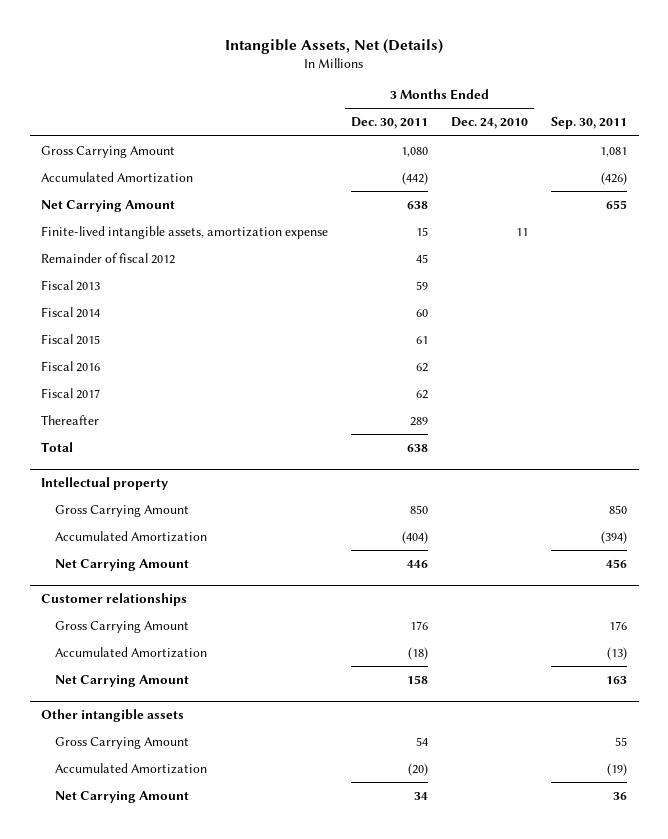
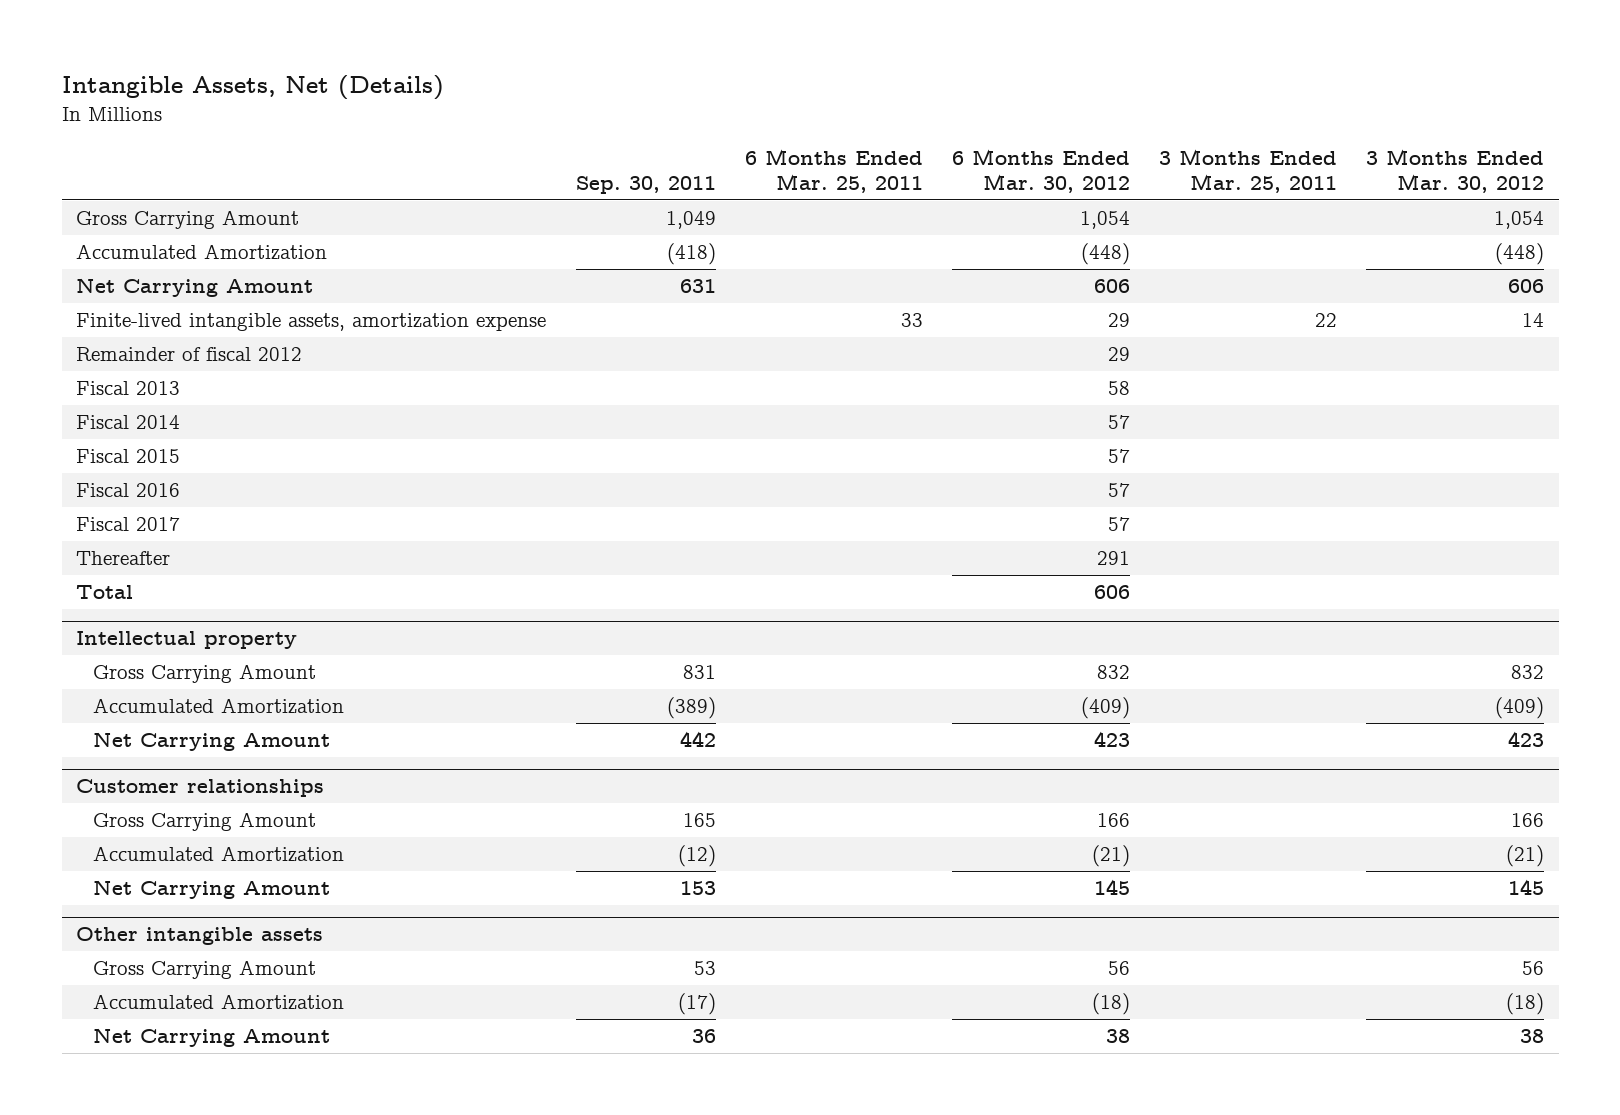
- | 3 Months Ended Dec. 30, 2011 | 3 Months Ended Dec. 24, 2010 | Sep. 30, 2011
+ | Sep. 30, 2011 | 6 Months Ended Mar. 25, 2011 | 6 Months Ended Mar. 30, 2012 | 3 Months Ended Mar. 25, 2011 | 3 Months Ended Mar. 30, 2012
- Gross Carrying Amount | 1,080 | | 1,081
- Accumulated Amortization | (442) | | (426)
- Net Carrying Amount | 638 | | 655
+ Gross Carrying Amount | 1,049 | | 1,054 | | 1,054
+ Accumulated Amortization | (418) | | (448) | | (448)
+ Net Carrying Amount | 631 | | 606 | | 606
@ Intellectual property
- Gross Carrying Amount | 850 | | 850
- Accumulated Amortization | (404) | | (394)
- Net Carrying Amount | 446 | | 456
+ Gross Carrying Amount | 831 | | 832 | | 832
+ Accumulated Amortization | (389) | | (409) | | (409)
+ Net Carrying Amount | 442 | | 423 | | 423
@ Customer relationships
- Gross Carrying Amount | 176 | | 176
- Accumulated Amortization | (18) | | (13)
- Net Carrying Amount | 158 | | 163
+ Gross Carrying Amount | 165 | | 166 | | 166
+ Accumulated Amortization | (12) | | (21) | | (21)
+ Net Carrying Amount | 153 | | 145 | | 145
@ Other intangible assets
- Gross Carrying Amount | 54 | | 55
- Accumulated Amortization | (20) | | (19)
+ Gross Carrying Amount | 53 | | 56 | | 56
+ Accumulated Amortization | (17) | | (18) | | (18)

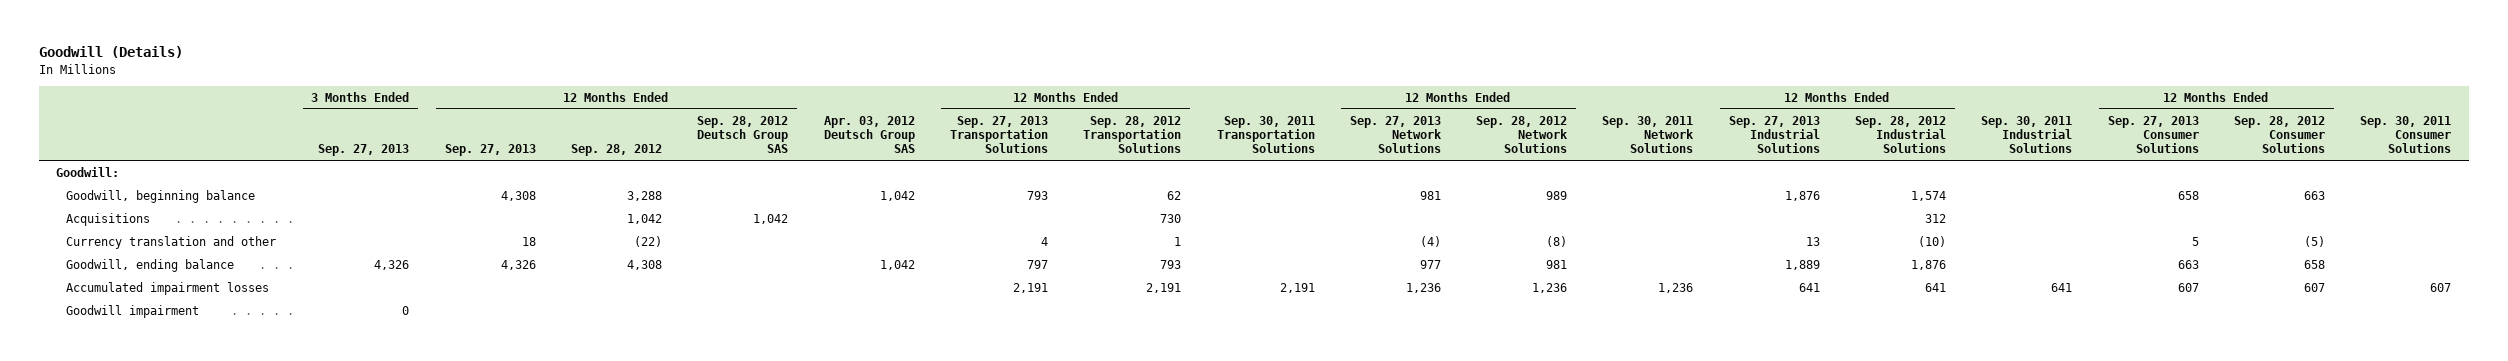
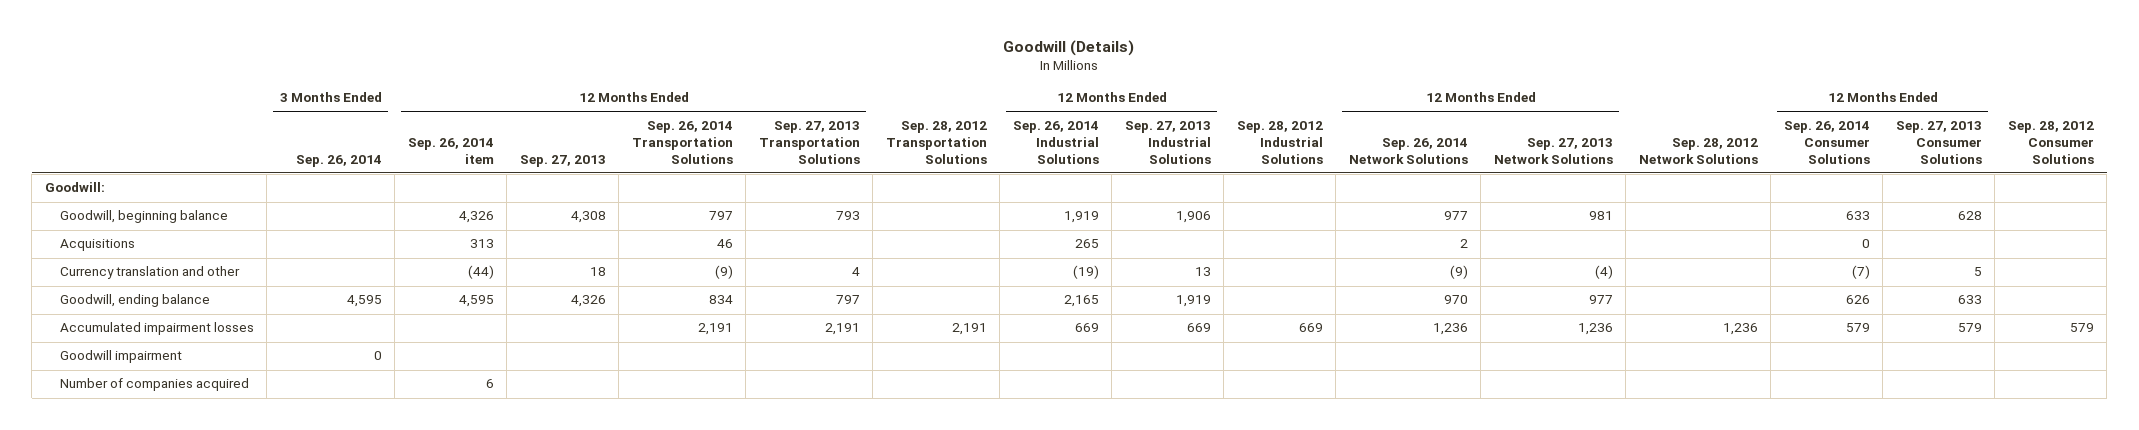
- | 3 Months Ended Sep. 27, 2013 | 12 Months Ended Sep. 27, 2013 | 12 Months Ended Sep. 28, 2012 | 12 Months Ended Sep. 28, 2012 Deutsch Group SAS | Apr. 03, 2012 Deutsch Group SAS | 12 Months Ended Sep. 27, 2013 Transportation Solutions | 12 Months Ended Sep. 28, 2012 Transportation Solutions | Sep. 30, 2011 Transportation Solutions | 12 Months Ended Sep. 27, 2013 Network Solutions | 12 Months Ended Sep. 28, 2012 Network Solutions | Sep. 30, 2011 Network Solutions | 12 Months Ended Sep. 27, 2013 Industrial Solutions | 12 Months Ended Sep. 28, 2012 Industrial Solutions | Sep. 30, 2011 Industrial Solutions | 12 Months Ended Sep. 27, 2013 Consumer Solutions | 12 Months Ended Sep. 28, 2012 Consumer Solutions | Sep. 30, 2011 Consumer Solutions
+ | 3 Months Ended Sep. 26, 2014 | 12 Months Ended Sep. 26, 2014 item | 12 Months Ended Sep. 27, 2013 | 12 Months Ended Sep. 26, 2014 Transportation Solutions | 12 Months Ended Sep. 27, 2013 Transportation Solutions | Sep. 28, 2012 Transportation Solutions | 12 Months Ended Sep. 26, 2014 Industrial Solutions | 12 Months Ended Sep. 27, 2013 Industrial Solutions | Sep. 28, 2012 Industrial Solutions | 12 Months Ended Sep. 26, 2014 Network Solutions | 12 Months Ended Sep. 27, 2013 Network Solutions | Sep. 28, 2012 Network Solutions | 12 Months Ended Sep. 26, 2014 Consumer Solutions | 12 Months Ended Sep. 27, 2013 Consumer Solutions | Sep. 28, 2012 Consumer Solutions
- Goodwill, beginning balance | | 4,308 | 3,288 | | 1,042 | 793 | 62 | | 981 | 989 | | 1,876 | 1,574 | | 658 | 663 |
+ Goodwill, beginning balance | | 4,326 | 4,308 | 797 | 793 | | 1,919 | 1,906 | | 977 | 981 | | 633 | 628 |
- Goodwill, ending balance | 4,326 | 4,326 | 4,308 | | 1,042 | 797 | 793 | | 977 | 981 | | 1,889 | 1,876 | | 663 | 658 |
- Accumulated impairment losses | | | | | | 2,191 | 2,191 | 2,191 | 1,236 | 1,236 | 1,236 | 641 | 641 | 641 | 607 | 607 | 607
+ Goodwill, ending balance | 4,595 | 4,595 | 4,326 | 834 | 797 | | 2,165 | 1,919 | | 970 | 977 | | 626 | 633 |
+ Accumulated impairment losses | | | | 2,191 | 2,191 | 2,191 | 669 | 669 | 669 | 1,236 | 1,236 | 1,236 | 579 | 579 | 579
+ Number of companies acquired | | 6 | | | | | | | | | | | | |

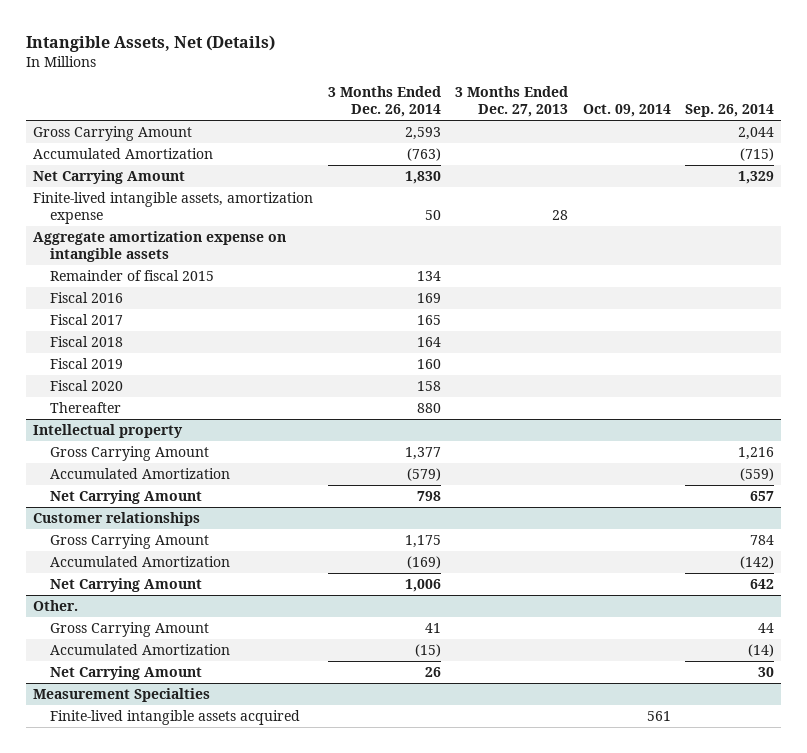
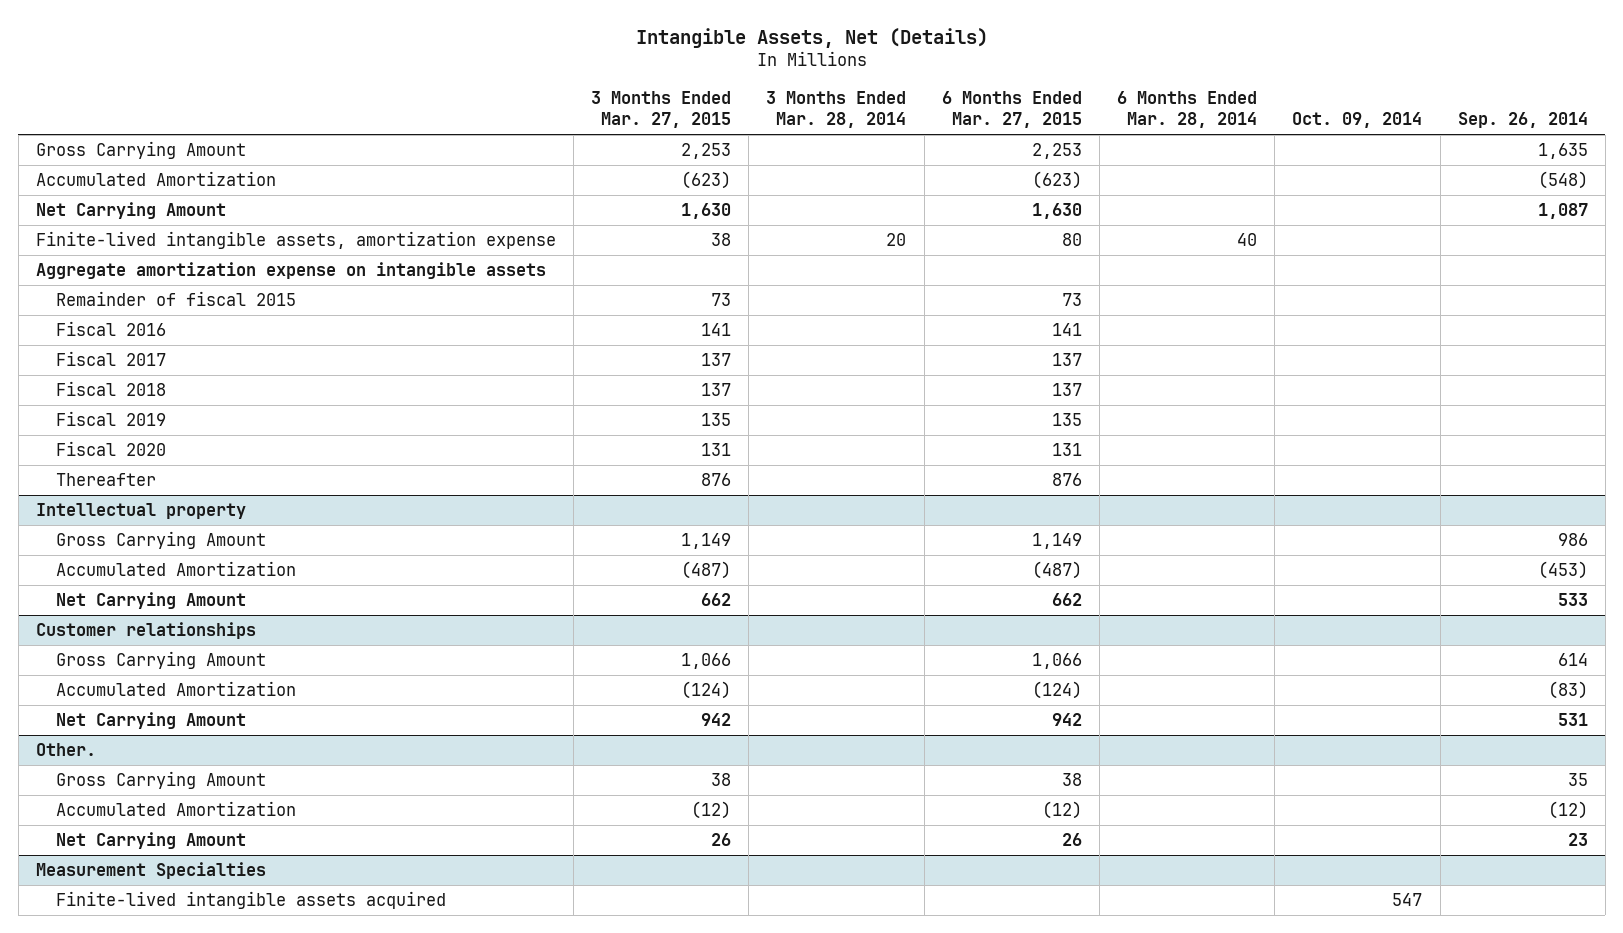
- | 3 Months Ended Dec. 26, 2014 | 3 Months Ended Dec. 27, 2013 | Oct. 09, 2014 | Sep. 26, 2014
+ | 3 Months Ended Mar. 27, 2015 | 3 Months Ended Mar. 28, 2014 | 6 Months Ended Mar. 27, 2015 | 6 Months Ended Mar. 28, 2014 | Oct. 09, 2014 | Sep. 26, 2014
- Gross Carrying Amount | 2,593 | | | 2,044
- Accumulated Amortization | (763) | | | (715)
- Net Carrying Amount | 1,830 | | | 1,329
+ Gross Carrying Amount | 2,253 | | 2,253 | | | 1,635
+ Accumulated Amortization | (623) | | (623) | | | (548)
+ Net Carrying Amount | 1,630 | | 1,630 | | | 1,087
@ Intellectual property
- Gross Carrying Amount | 1,377 | | | 1,216
- Accumulated Amortization | (579) | | | (559)
- Net Carrying Amount | 798 | | | 657
+ Gross Carrying Amount | 1,149 | | 1,149 | | | 986
+ Accumulated Amortization | (487) | | (487) | | | (453)
+ Net Carrying Amount | 662 | | 662 | | | 533
@ Customer relationships
- Gross Carrying Amount | 1,175 | | | 784
- Accumulated Amortization | (169) | | | (142)
- Net Carrying Amount | 1,006 | | | 642
+ Gross Carrying Amount | 1,066 | | 1,066 | | | 614
+ Accumulated Amortization | (124) | | (124) | | | (83)
+ Net Carrying Amount | 942 | | 942 | | | 531
@ Other.
- Gross Carrying Amount | 41 | | | 44
- Accumulated Amortization | (15) | | | (14)
- Net Carrying Amount | 26 | | | 30
+ Gross Carrying Amount | 38 | | 38 | | | 35
+ Accumulated Amortization | (12) | | (12) | | | (12)
+ Net Carrying Amount | 26 | | 26 | | | 23
@ Measurement Specialties
- Finite-lived intangible assets acquired | | | 561 |
+ Finite-lived intangible assets acquired | | | | | 547 |

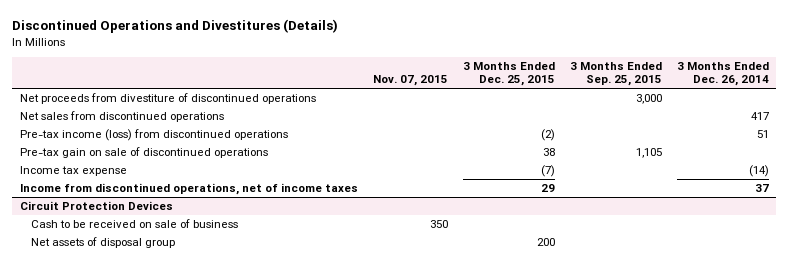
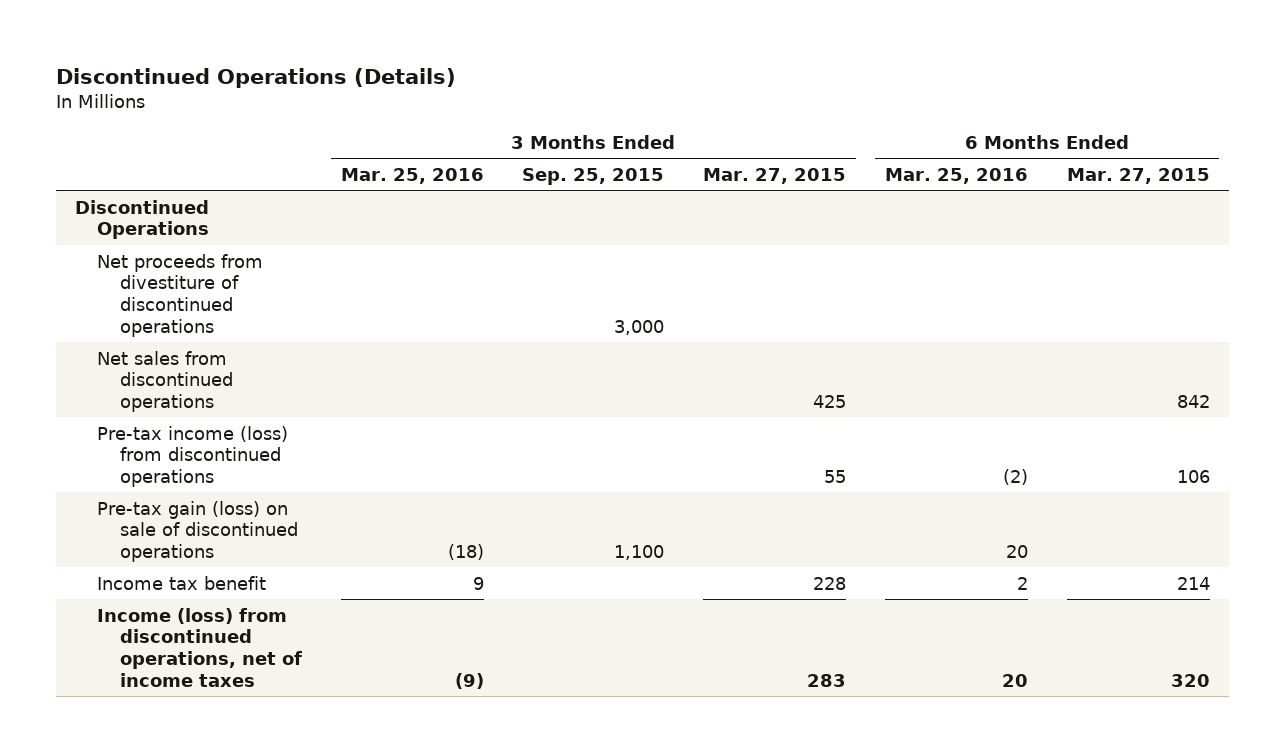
- Discontinued Operations and Divestitures (Details)
+ Discontinued Operations (Details)
- | Nov. 07, 2015 | 3 Months Ended Dec. 25, 2015 | 3 Months Ended Sep. 25, 2015 | 3 Months Ended Dec. 26, 2014
+ | 3 Months Ended Mar. 25, 2016 | 3 Months Ended Sep. 25, 2015 | 3 Months Ended Mar. 27, 2015 | 6 Months Ended Mar. 25, 2016 | 6 Months Ended Mar. 27, 2015
+ Discontinued Operations
- Pre-tax gain on sale of discontinued operations | | 38 | 1,105 |
- Income tax expense | | (7) | | (14)
- Income from discontinued operations, net of income taxes | | 29 | | 37
- Circuit Protection Devices
- Cash to be received on sale of business | 350 | | |
- Net assets of disposal group | | 200 | |
+ Pre-tax gain (loss) on sale of discontinued operations | (18) | 1,100 | | 20 |
+ Income tax benefit | 9 | | 228 | 2 | 214
+ Income (loss) from discontinued operations, net of income taxes | (9) | | 283 | 20 | 320

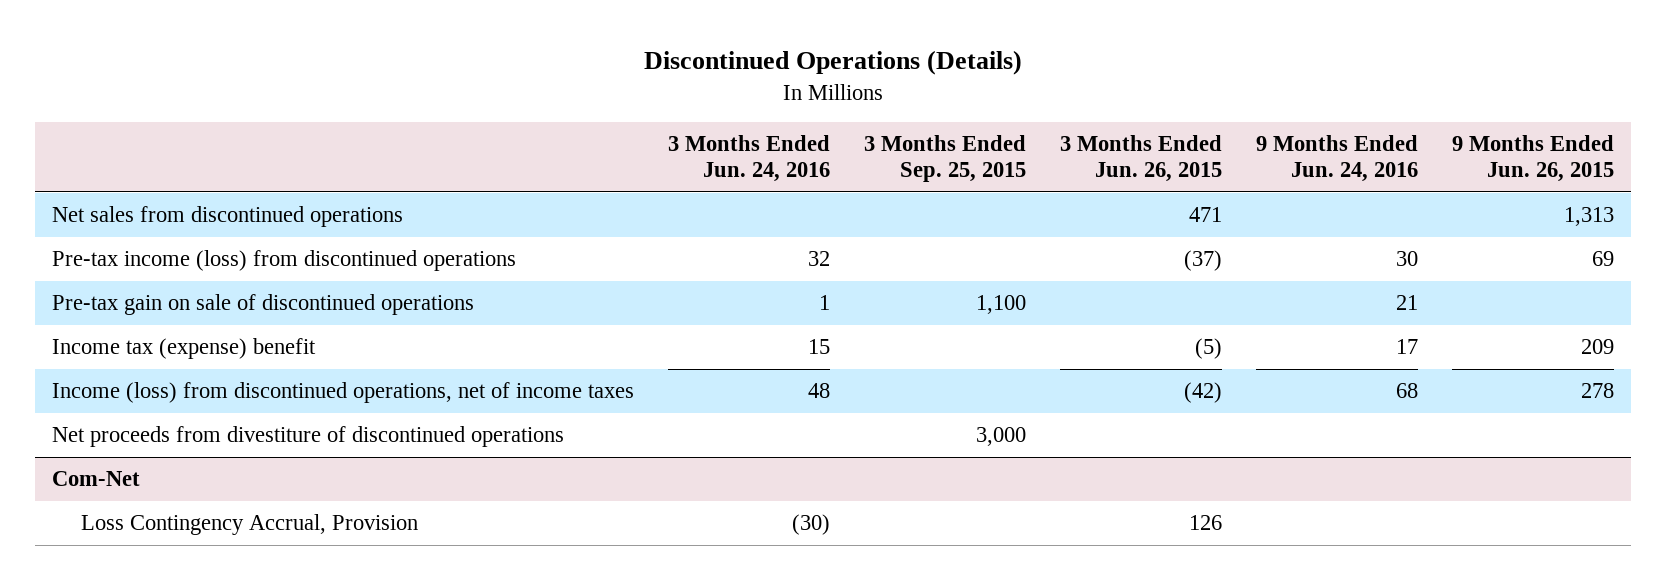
- | 3 Months Ended Mar. 25, 2016 | 3 Months Ended Sep. 25, 2015 | 3 Months Ended Mar. 27, 2015 | 6 Months Ended Mar. 25, 2016 | 6 Months Ended Mar. 27, 2015
+ | 3 Months Ended Jun. 24, 2016 | 3 Months Ended Sep. 25, 2015 | 3 Months Ended Jun. 26, 2015 | 9 Months Ended Jun. 24, 2016 | 9 Months Ended Jun. 26, 2015
- Discontinued Operations
- Pre-tax gain (loss) on sale of discontinued operations | (18) | 1,100 | | 20 |
- Income tax benefit | 9 | | 228 | 2 | 214
+ Pre-tax gain on sale of discontinued operations | 1 | 1,100 | | 21 |
+ Income tax (expense) benefit | 15 | | (5) | 17 | 209
moved down: Net proceeds from divestiture of discontinued operations | | 3,000 | | |
+ Com-Net
+ Loss Contingency Accrual, Provision | (30) | | 126 | |

